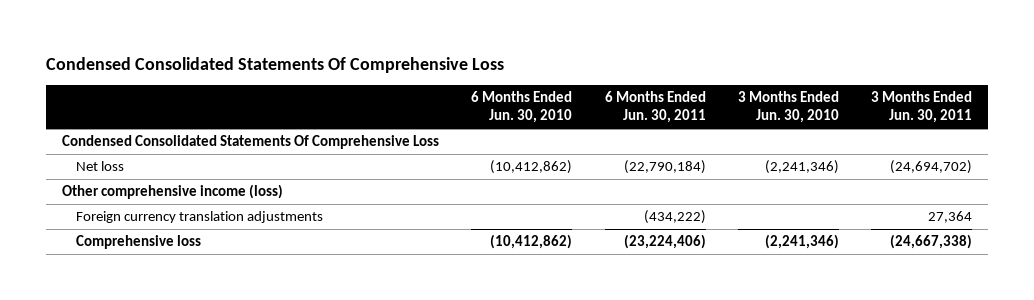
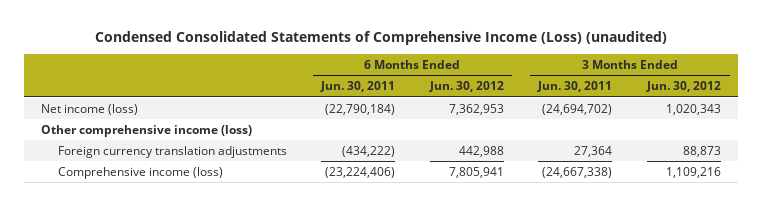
- Condensed Consolidated Statements Of Comprehensive Loss
+ Condensed Consolidated Statements of Comprehensive Income (Loss) (unaudited)
- | 6 Months Ended Jun. 30, 2010 | 6 Months Ended Jun. 30, 2011 | 3 Months Ended Jun. 30, 2010 | 3 Months Ended Jun. 30, 2011
+ | 6 Months Ended Jun. 30, 2011 | 6 Months Ended Jun. 30, 2012 | 3 Months Ended Jun. 30, 2011 | 3 Months Ended Jun. 30, 2012
- Condensed Consolidated Statements Of Comprehensive Loss
- Net loss | (10,412,862) | (22,790,184) | (2,241,346) | (24,694,702)
+ Net income (loss) | (22,790,184) | 7,362,953 | (24,694,702) | 1,020,343
- Comprehensive loss | (10,412,862) | (23,224,406) | (2,241,346) | (24,667,338)
+ Comprehensive income (loss) | (23,224,406) | 7,805,941 | (24,667,338) | 1,109,216

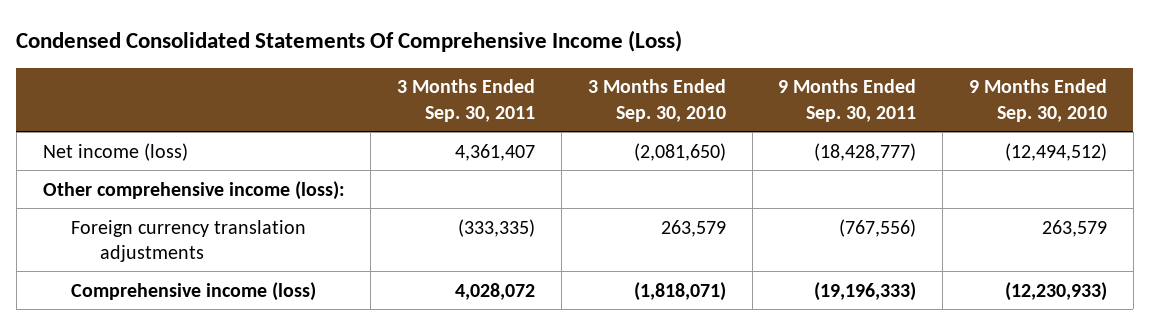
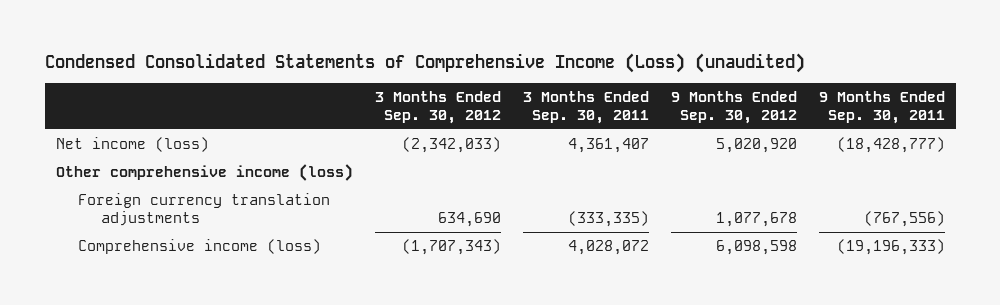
- Condensed Consolidated Statements Of Comprehensive Income (Loss)
+ Condensed Consolidated Statements of Comprehensive Income (Loss) (unaudited)
- | 3 Months Ended Sep. 30, 2011 | 3 Months Ended Sep. 30, 2010 | 9 Months Ended Sep. 30, 2011 | 9 Months Ended Sep. 30, 2010
+ | 3 Months Ended Sep. 30, 2012 | 3 Months Ended Sep. 30, 2011 | 9 Months Ended Sep. 30, 2012 | 9 Months Ended Sep. 30, 2011
- Other comprehensive income (loss):
+ Other comprehensive income (loss)

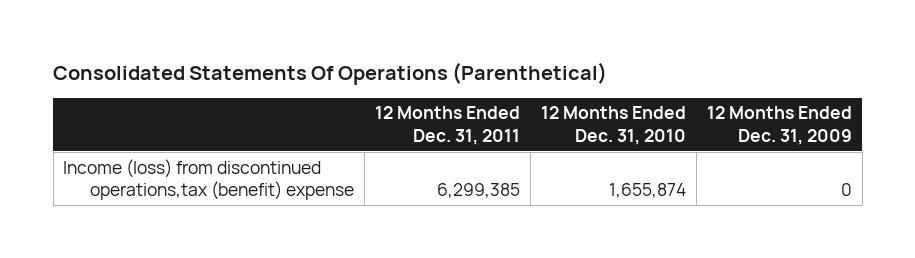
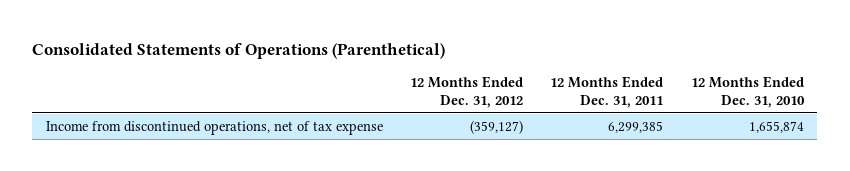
- Consolidated Statements Of Operations (Parenthetical)
+ Consolidated Statements of Operations (Parenthetical)
- | 12 Months Ended Dec. 31, 2011 | 12 Months Ended Dec. 31, 2010 | 12 Months Ended Dec. 31, 2009
+ | 12 Months Ended Dec. 31, 2012 | 12 Months Ended Dec. 31, 2011 | 12 Months Ended Dec. 31, 2010
- Income (loss) from discontinued operations,tax (benefit) expense | 6,299,385 | 1,655,874 | 0
+ Income from discontinued operations, net of tax expense | (359,127) | 6,299,385 | 1,655,874

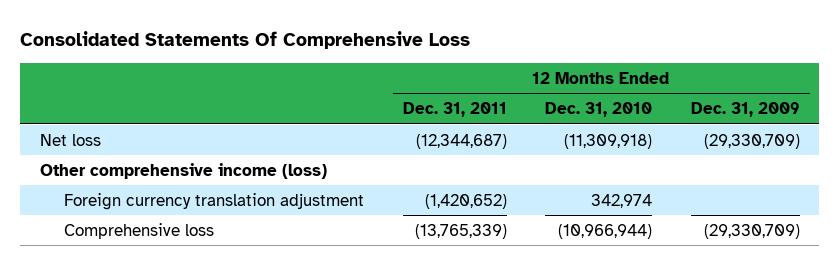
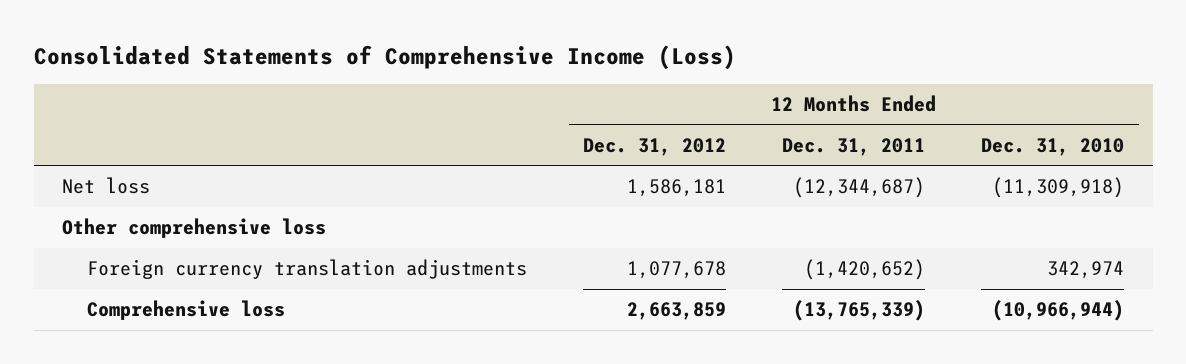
- Consolidated Statements Of Comprehensive Loss
+ Consolidated Statements of Comprehensive Income (Loss)
- | 12 Months Ended Dec. 31, 2011 | 12 Months Ended Dec. 31, 2010 | 12 Months Ended Dec. 31, 2009
+ | 12 Months Ended Dec. 31, 2012 | 12 Months Ended Dec. 31, 2011 | 12 Months Ended Dec. 31, 2010
- Other comprehensive income (loss)
- Foreign currency translation adjustment | (1,420,652) | 342,974 |
+ Other comprehensive loss
+ Foreign currency translation adjustments | 1,077,678 | (1,420,652) | 342,974

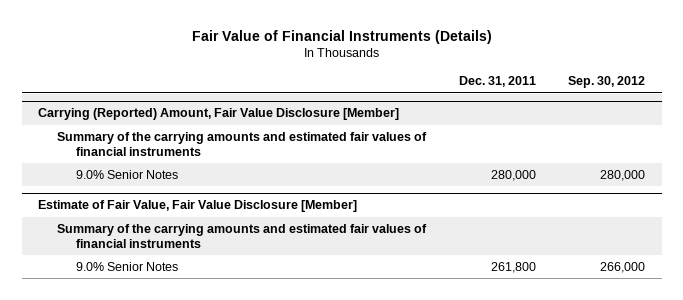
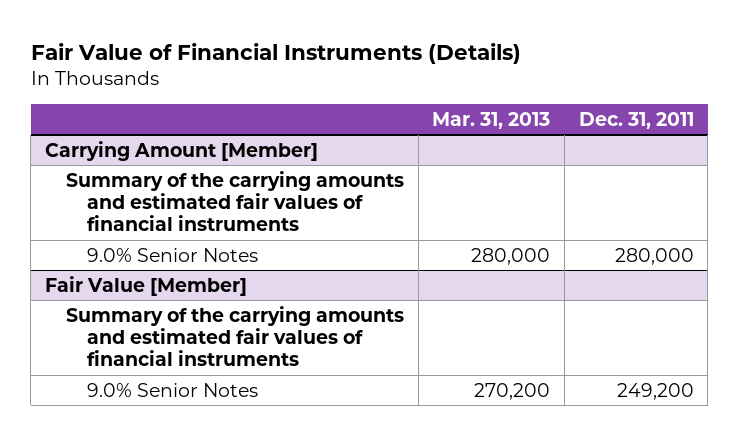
- | Dec. 31, 2011 | Sep. 30, 2012
+ | Mar. 31, 2013 | Dec. 31, 2011
- Carrying (Reported) Amount, Fair Value Disclosure [Member]
+ Carrying Amount [Member]
- Estimate of Fair Value, Fair Value Disclosure [Member]
+ Fair Value [Member]
- 9.0% Senior Notes | 261,800 | 266,000
+ 9.0% Senior Notes | 270,200 | 249,200

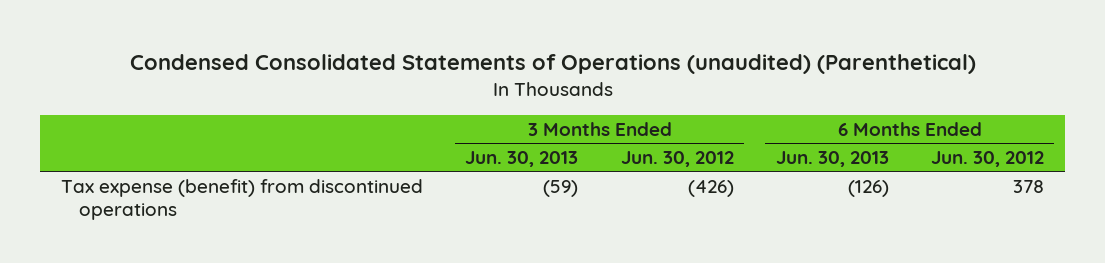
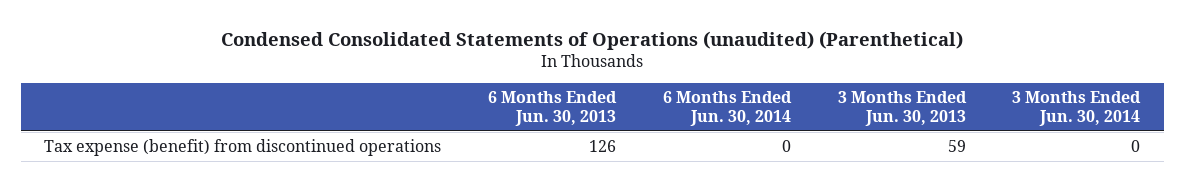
- | 3 Months Ended Jun. 30, 2013 | 3 Months Ended Jun. 30, 2012 | 6 Months Ended Jun. 30, 2013 | 6 Months Ended Jun. 30, 2012
+ | 6 Months Ended Jun. 30, 2013 | 6 Months Ended Jun. 30, 2014 | 3 Months Ended Jun. 30, 2013 | 3 Months Ended Jun. 30, 2014
- Tax expense (benefit) from discontinued operations | (59) | (426) | (126) | 378
+ Tax expense (benefit) from discontinued operations | 126 | 0 | 59 | 0

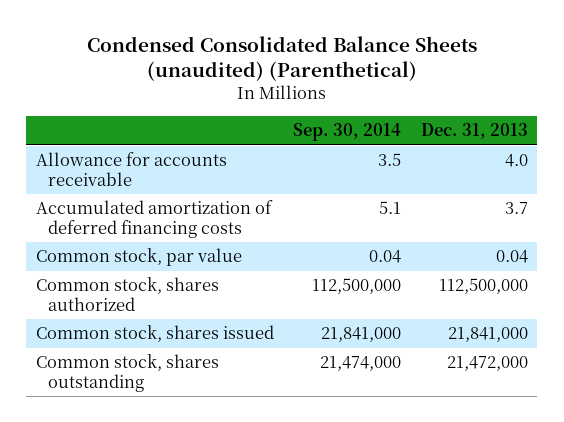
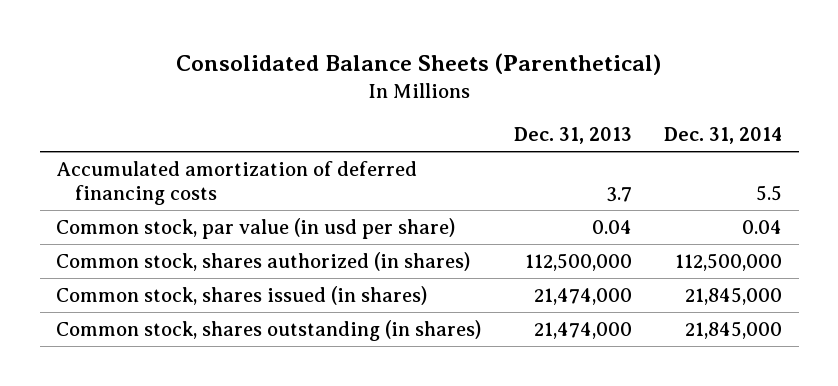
- Condensed Consolidated Balance Sheets (unaudited) (Parenthetical)
+ Consolidated Balance Sheets (Parenthetical)
- | Sep. 30, 2014 | Dec. 31, 2013
+ | Dec. 31, 2013 | Dec. 31, 2014
- Allowance for accounts receivable | 3.5 | 4.0
- Common stock, par value | 0.04 | 0.04
- Common stock, shares authorized | 112,500,000 | 112,500,000
- Common stock, shares issued | 21,841,000 | 21,841,000
- Common stock, shares outstanding | 21,474,000 | 21,472,000
+ Common stock, par value (in usd per share) | 0.04 | 0.04
+ Common stock, shares authorized (in shares) | 112,500,000 | 112,500,000
+ Common stock, shares issued (in shares) | 21,474,000 | 21,845,000
+ Common stock, shares outstanding (in shares) | 21,474,000 | 21,845,000

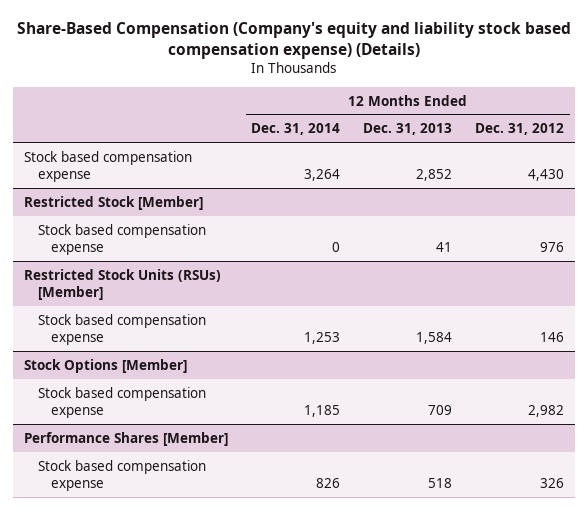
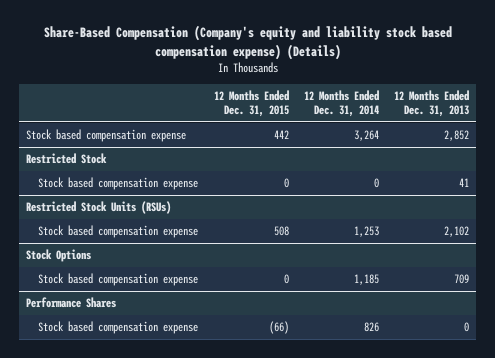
- | 12 Months Ended Dec. 31, 2014 | 12 Months Ended Dec. 31, 2013 | 12 Months Ended Dec. 31, 2012
+ | 12 Months Ended Dec. 31, 2015 | 12 Months Ended Dec. 31, 2014 | 12 Months Ended Dec. 31, 2013
- Restricted Stock [Member]
+ Restricted Stock
- Restricted Stock Units (RSUs) [Member]
- Stock based compensation expense | 1,253 | 1,584 | 146
- Stock Options [Member]
+ Restricted Stock Units (RSUs)
+ Stock based compensation expense | 508 | 1,253 | 2,102
+ Stock Options
- Performance Shares [Member]
- Stock based compensation expense | 826 | 518 | 326
+ Performance Shares
+ Stock based compensation expense | (66) | 826 | 0

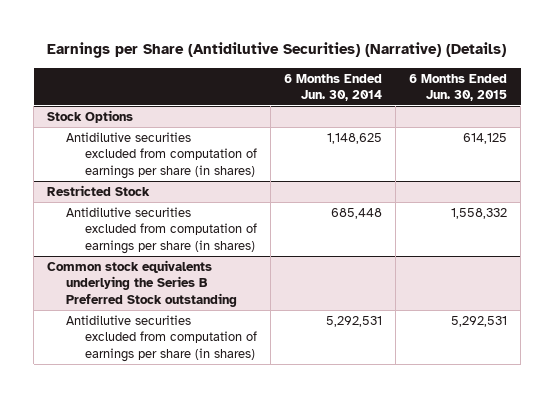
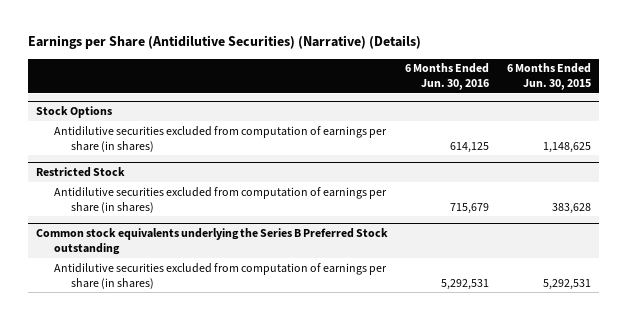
- | 6 Months Ended Jun. 30, 2014 | 6 Months Ended Jun. 30, 2015
+ | 6 Months Ended Jun. 30, 2016 | 6 Months Ended Jun. 30, 2015
@ Stock Options
- Antidilutive securities excluded from computation of earnings per share (in shares) | 1,148,625 | 614,125
+ Antidilutive securities excluded from computation of earnings per share (in shares) | 614,125 | 1,148,625
@ Restricted Stock
- Antidilutive securities excluded from computation of earnings per share (in shares) | 685,448 | 1,558,332
+ Antidilutive securities excluded from computation of earnings per share (in shares) | 715,679 | 383,628

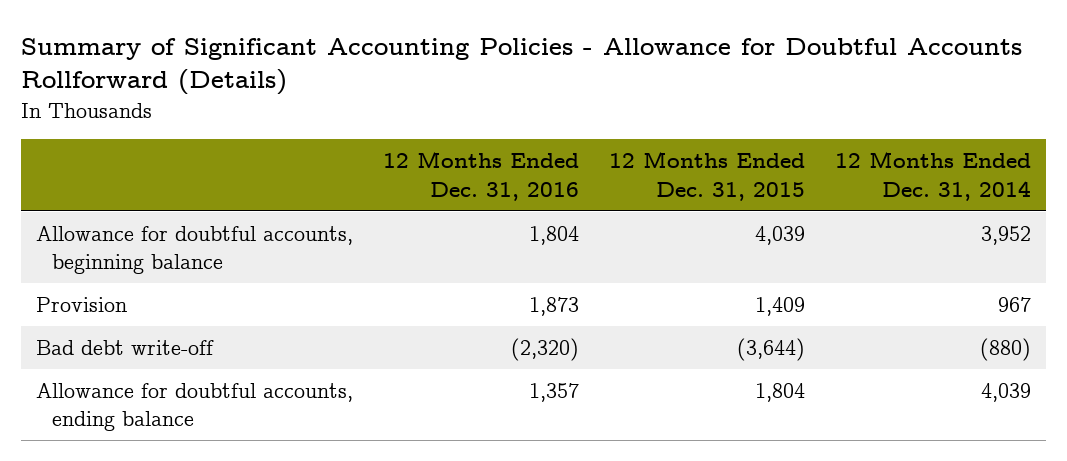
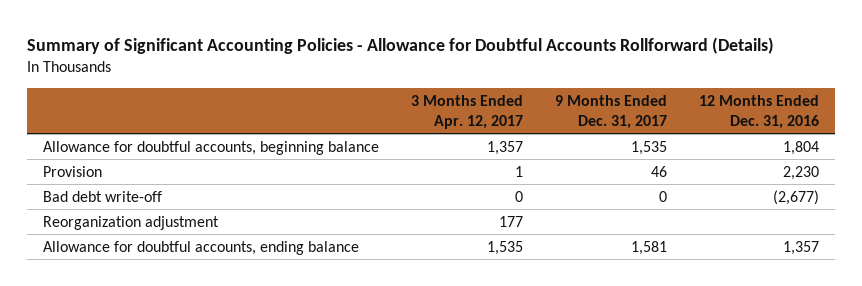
- | 12 Months Ended Dec. 31, 2016 | 12 Months Ended Dec. 31, 2015 | 12 Months Ended Dec. 31, 2014
+ | 3 Months Ended Apr. 12, 2017 | 9 Months Ended Dec. 31, 2017 | 12 Months Ended Dec. 31, 2016
- Provision | 1,873 | 1,409 | 967
- Bad debt write-off | (2,320) | (3,644) | (880)
+ Provision | 1 | 46 | 2,230
+ Bad debt write-off | 0 | 0 | (2,677)
+ Reorganization adjustment | 177 | |

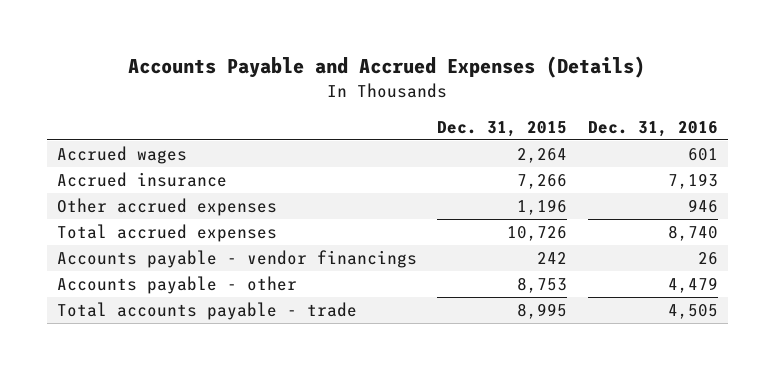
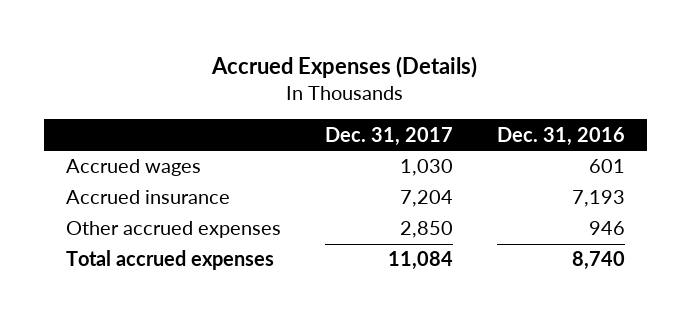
- Accounts Payable and Accrued Expenses (Details)
+ Accrued Expenses (Details)
- | Dec. 31, 2015 | Dec. 31, 2016
+ | Dec. 31, 2017 | Dec. 31, 2016
- Accounts payable - vendor financings | 242 | 26
- Accounts payable - other | 8,753 | 4,479
- Total accounts payable - trade | 8,995 | 4,505

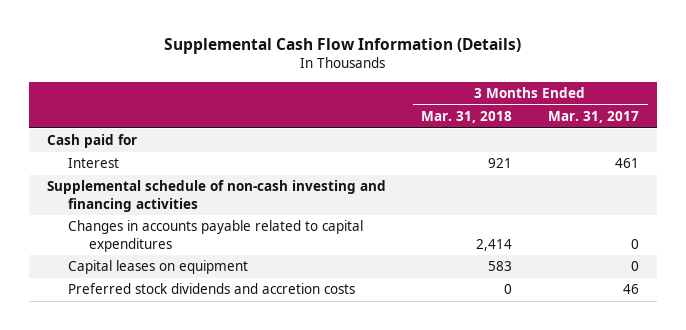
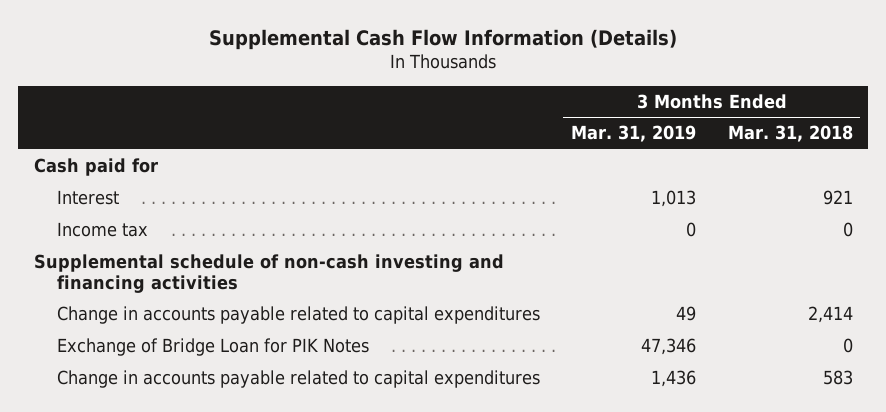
- | 3 Months Ended Mar. 31, 2018 | 3 Months Ended Mar. 31, 2017
+ | 3 Months Ended Mar. 31, 2019 | 3 Months Ended Mar. 31, 2018
+ Income tax | 0 | 0
- Changes in accounts payable related to capital expenditures | 2,414 | 0
- Capital leases on equipment | 583 | 0
- Preferred stock dividends and accretion costs | 0 | 46
+ Change in accounts payable related to capital expenditures | 49 | 2,414
+ Exchange of Bridge Loan for PIK Notes | 47,346 | 0
+ Change in accounts payable related to capital expenditures | 1,436 | 583

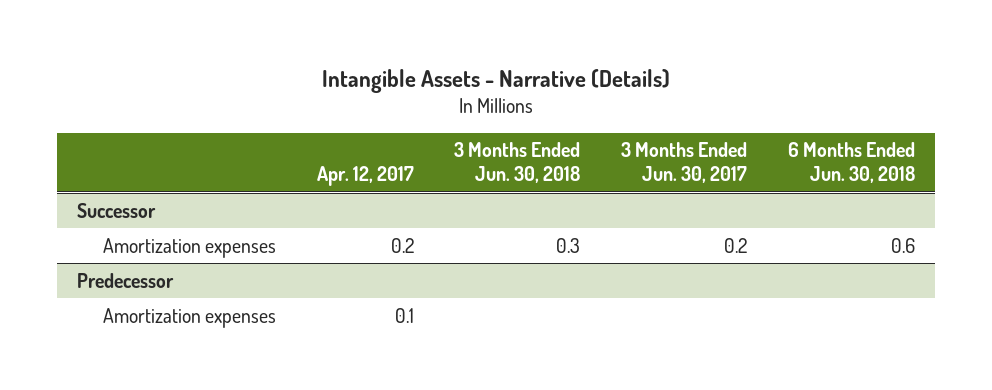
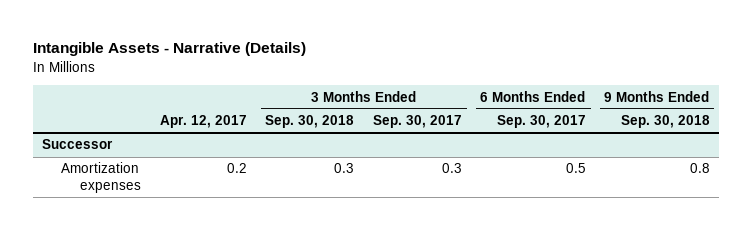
- | Apr. 12, 2017 | 3 Months Ended Jun. 30, 2018 | 3 Months Ended Jun. 30, 2017 | 6 Months Ended Jun. 30, 2018
+ | Apr. 12, 2017 | 3 Months Ended Sep. 30, 2018 | 3 Months Ended Sep. 30, 2017 | 6 Months Ended Sep. 30, 2017 | 9 Months Ended Sep. 30, 2018
- Predecessor
- Amortization expenses | 0.1 | | |

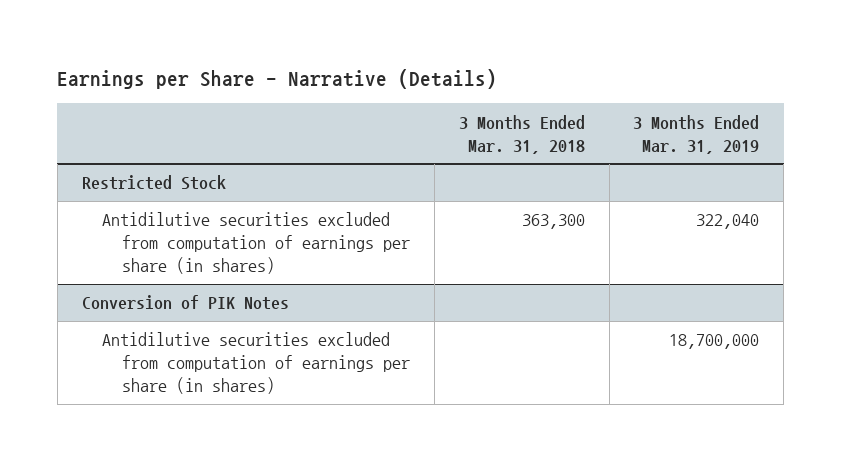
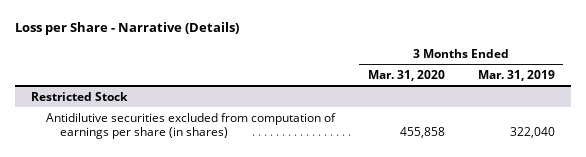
- Earnings per Share - Narrative (Details)
+ Loss per Share - Narrative (Details)
- | 3 Months Ended Mar. 31, 2018 | 3 Months Ended Mar. 31, 2019
+ | 3 Months Ended Mar. 31, 2020 | 3 Months Ended Mar. 31, 2019
- Conversion of PIK Notes
- Antidilutive securities excluded from computation of earnings per share (in shares) | | 18,700,000

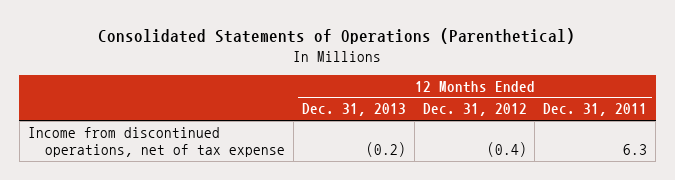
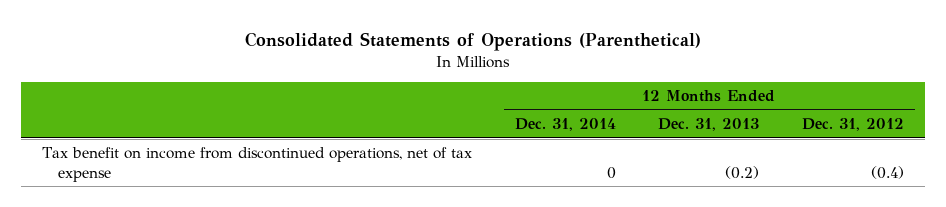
- | 12 Months Ended Dec. 31, 2013 | 12 Months Ended Dec. 31, 2012 | 12 Months Ended Dec. 31, 2011
+ | 12 Months Ended Dec. 31, 2014 | 12 Months Ended Dec. 31, 2013 | 12 Months Ended Dec. 31, 2012
- Income from discontinued operations, net of tax expense | (0.2) | (0.4) | 6.3
+ Tax benefit on income from discontinued operations, net of tax expense | 0 | (0.2) | (0.4)

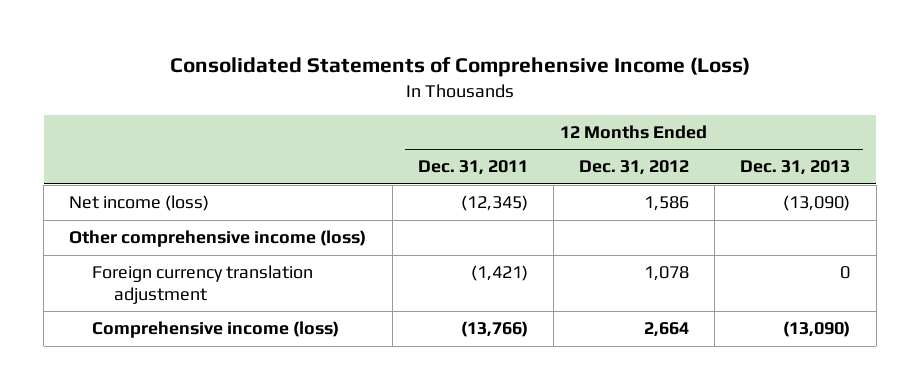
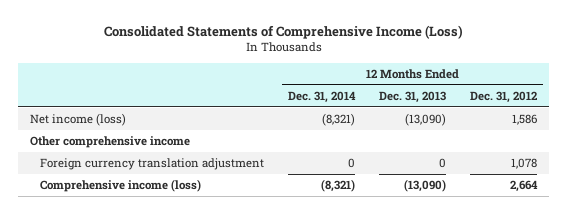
- | 12 Months Ended Dec. 31, 2011 | 12 Months Ended Dec. 31, 2012 | 12 Months Ended Dec. 31, 2013
+ | 12 Months Ended Dec. 31, 2014 | 12 Months Ended Dec. 31, 2013 | 12 Months Ended Dec. 31, 2012
- Other comprehensive income (loss)
+ Other comprehensive income

